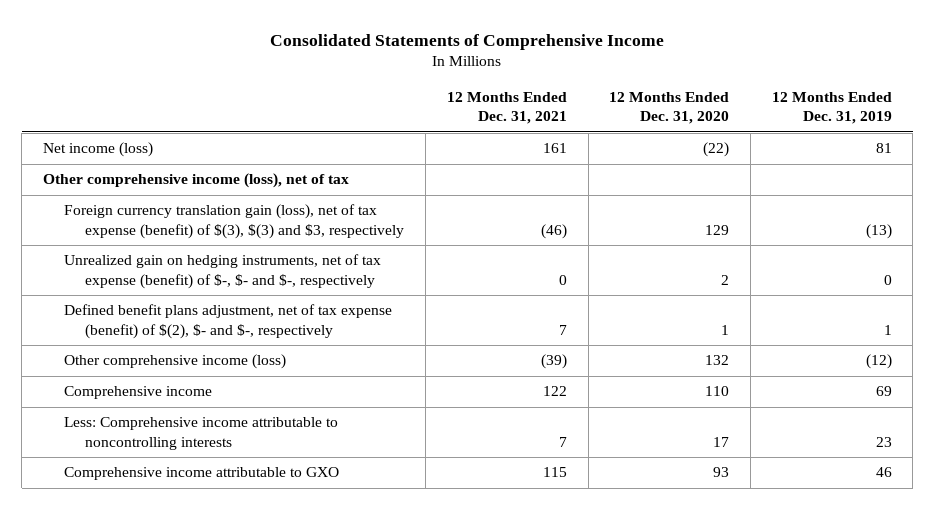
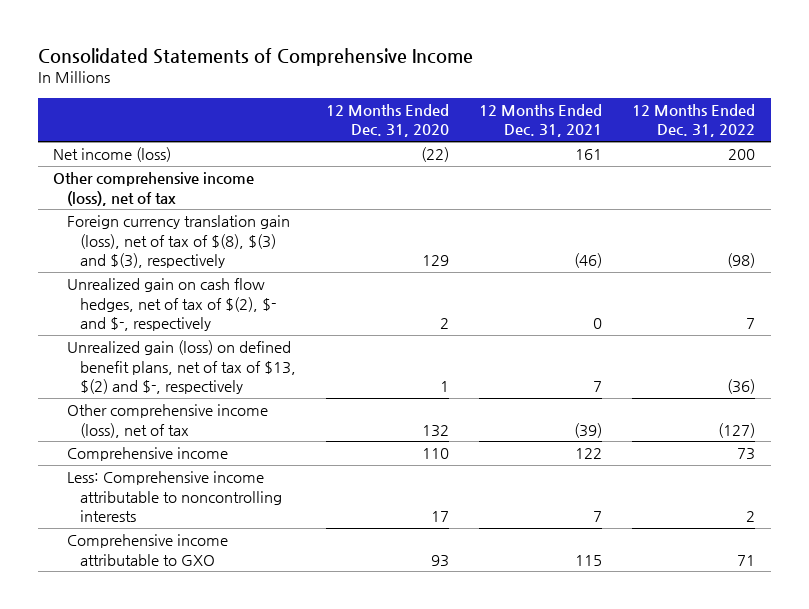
- | 12 Months Ended Dec. 31, 2021 | 12 Months Ended Dec. 31, 2020 | 12 Months Ended Dec. 31, 2019
+ | 12 Months Ended Dec. 31, 2020 | 12 Months Ended Dec. 31, 2021 | 12 Months Ended Dec. 31, 2022
- Foreign currency translation gain (loss), net of tax expense (benefit) of $(3), $(3) and $3, respectively | (46) | 129 | (13)
- Unrealized gain on hedging instruments, net of tax expense (benefit) of $-, $- and $-, respectively | 0 | 2 | 0
- Defined benefit plans adjustment, net of tax expense (benefit) of $(2), $- and $-, respectively | 7 | 1 | 1
- Other comprehensive income (loss) | (39) | 132 | (12)
+ Foreign currency translation gain (loss), net of tax of $(8), $(3) and $(3), respectively | 129 | (46) | (98)
+ Unrealized gain on cash flow hedges, net of tax of $(2), $- and $-, respectively | 2 | 0 | 7
+ Unrealized gain (loss) on defined benefit plans, net of tax of $13, $(2) and $-, respectively | 1 | 7 | (36)
+ Other comprehensive income (loss), net of tax | 132 | (39) | (127)

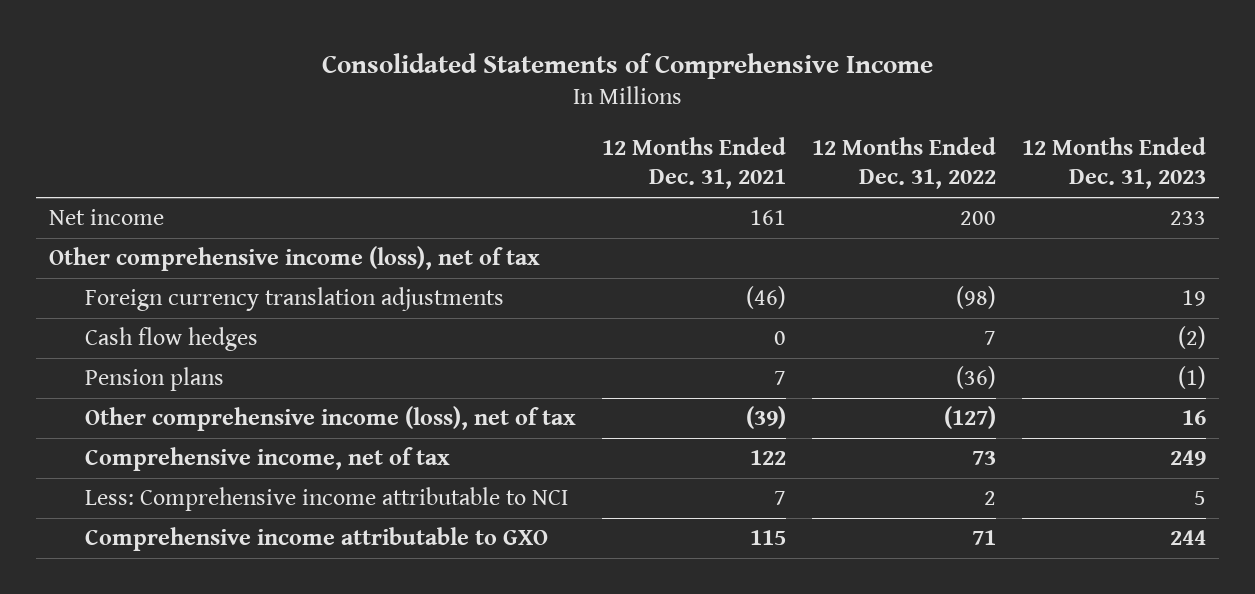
- | 12 Months Ended Dec. 31, 2020 | 12 Months Ended Dec. 31, 2021 | 12 Months Ended Dec. 31, 2022
+ | 12 Months Ended Dec. 31, 2021 | 12 Months Ended Dec. 31, 2022 | 12 Months Ended Dec. 31, 2023
- Net income (loss) | (22) | 161 | 200
+ Net income | 161 | 200 | 233
- Foreign currency translation gain (loss), net of tax of $(8), $(3) and $(3), respectively | 129 | (46) | (98)
- Unrealized gain on cash flow hedges, net of tax of $(2), $- and $-, respectively | 2 | 0 | 7
- Unrealized gain (loss) on defined benefit plans, net of tax of $13, $(2) and $-, respectively | 1 | 7 | (36)
+ Foreign currency translation adjustments | (46) | (98) | 19
+ Cash flow hedges | 0 | 7 | (2)
+ Pension plans | 7 | (36) | (1)
- Comprehensive income | 110 | 122 | 73
- Less: Comprehensive income attributable to noncontrolling interests | 17 | 7 | 2
+ Comprehensive income, net of tax | 122 | 73 | 249
+ Less: Comprehensive income attributable to NCI | 7 | 2 | 5

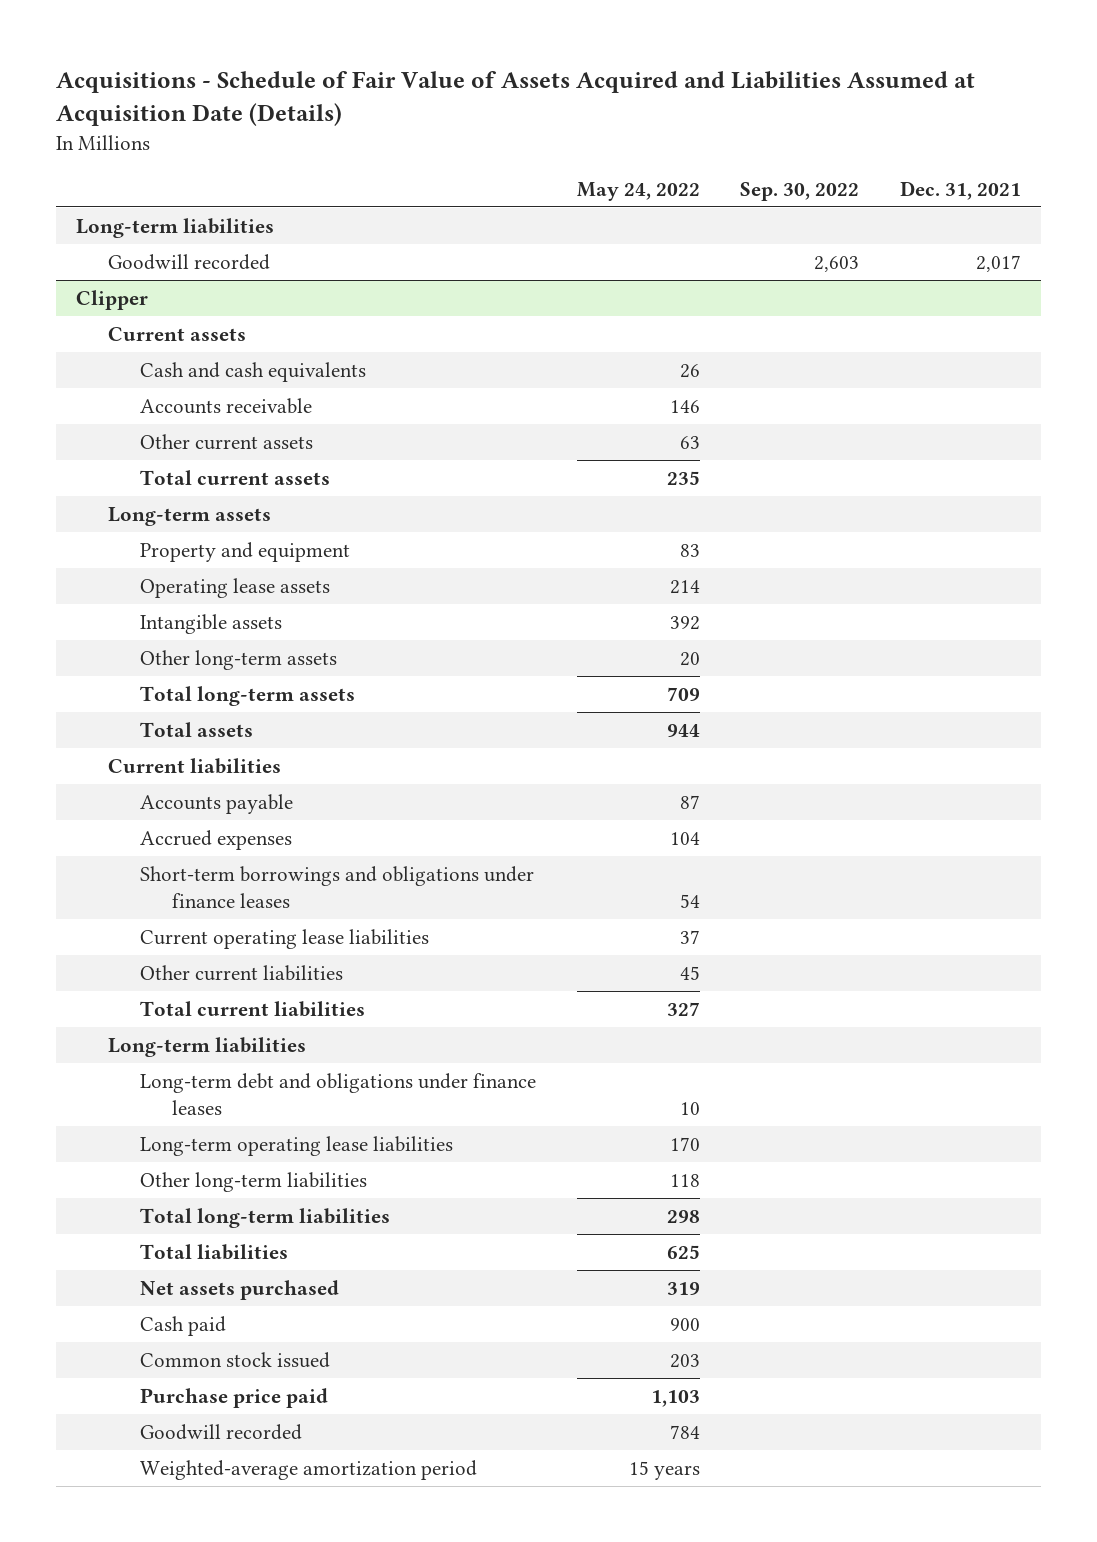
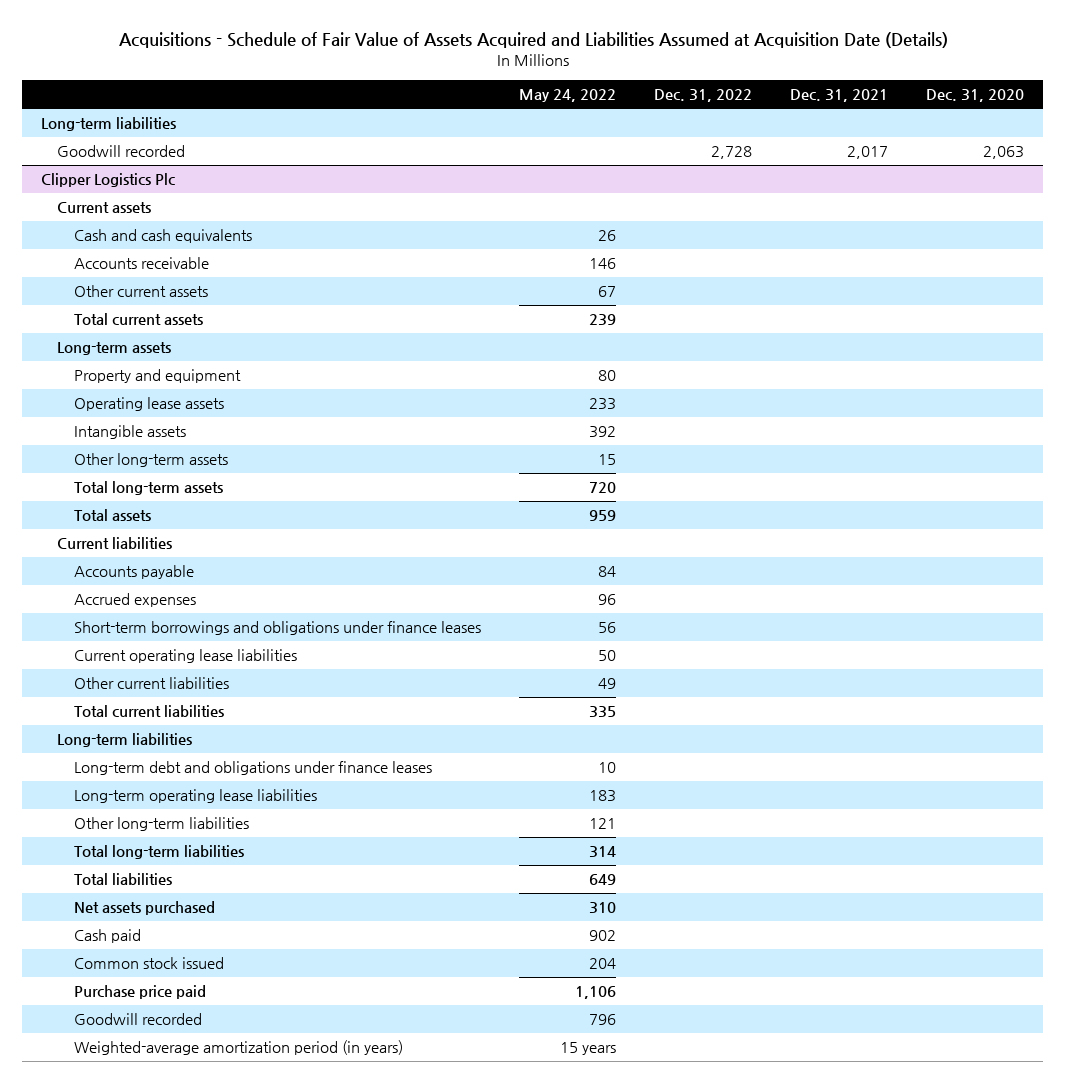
- | May 24, 2022 | Sep. 30, 2022 | Dec. 31, 2021
+ | May 24, 2022 | Dec. 31, 2022 | Dec. 31, 2021 | Dec. 31, 2020
- Clipper
+ Clipper Logistics Plc
- Other current assets | 63 | |
- Total current assets | 235 | |
+ Other current assets | 67 | | |
+ Total current assets | 239 | | |
- Property and equipment | 83 | |
- Operating lease assets | 214 | |
+ Property and equipment | 80 | | |
+ Operating lease assets | 233 | | |
- Other long-term assets | 20 | |
- Total long-term assets | 709 | |
- Total assets | 944 | |
+ Other long-term assets | 15 | | |
+ Total long-term assets | 720 | | |
+ Total assets | 959 | | |
- Accounts payable | 87 | |
- Accrued expenses | 104 | |
- Short-term borrowings and obligations under finance leases | 54 | |
- Current operating lease liabilities | 37 | |
- Other current liabilities | 45 | |
- Total current liabilities | 327 | |
+ Accounts payable | 84 | | |
+ Accrued expenses | 96 | | |
+ Short-term borrowings and obligations under finance leases | 56 | | |
+ Current operating lease liabilities | 50 | | |
+ Other current liabilities | 49 | | |
+ Total current liabilities | 335 | | |
- Long-term operating lease liabilities | 170 | |
- Other long-term liabilities | 118 | |
- Total long-term liabilities | 298 | |
- Total liabilities | 625 | |
- Net assets purchased | 319 | |
- Cash paid | 900 | |
- Common stock issued | 203 | |
- Purchase price paid | 1,103 | |
- Goodwill recorded | 784 | |
- Weighted-average amortization period | 15 years | |
+ Long-term operating lease liabilities | 183 | | |
+ Other long-term liabilities | 121 | | |
+ Total long-term liabilities | 314 | | |
+ Total liabilities | 649 | | |
+ Net assets purchased | 310 | | |
+ Cash paid | 902 | | |
+ Common stock issued | 204 | | |
+ Purchase price paid | 1,106 | | |
+ Goodwill recorded | 796 | | |
+ Weighted-average amortization period (in years) | 15 years | | |

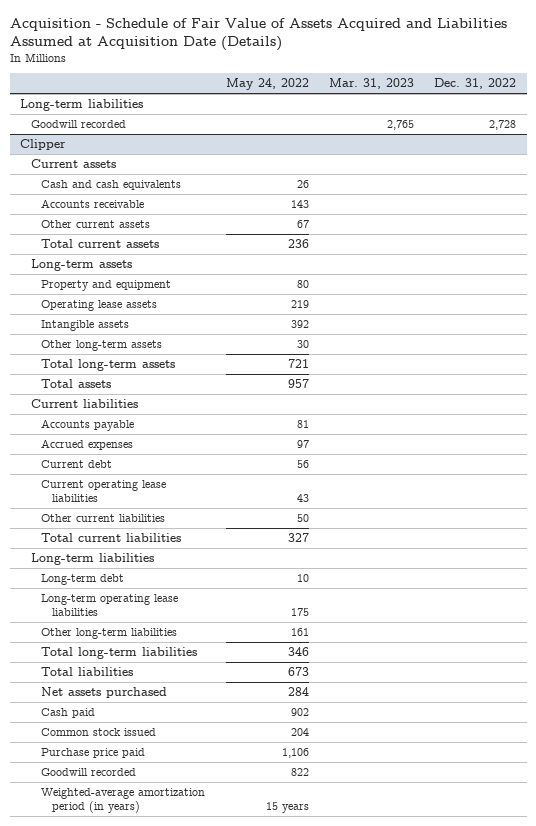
- Acquisitions - Schedule of Fair Value of Assets Acquired and Liabilities Assumed at Acquisition Date (Details)
+ Acquisition - Schedule of Fair Value of Assets Acquired and Liabilities Assumed at Acquisition Date (Details)
- | May 24, 2022 | Dec. 31, 2022 | Dec. 31, 2021 | Dec. 31, 2020
+ | May 24, 2022 | Mar. 31, 2023 | Dec. 31, 2022
- Clipper Logistics Plc
+ Clipper
- Accounts receivable | 146 | | |
+ Accounts receivable | 143 | |
- Total current assets | 239 | | |
+ Total current assets | 236 | |
- Operating lease assets | 233 | | |
+ Operating lease assets | 219 | |
- Other long-term assets | 15 | | |
- Total long-term assets | 720 | | |
- Total assets | 959 | | |
+ Other long-term assets | 30 | |
+ Total long-term assets | 721 | |
+ Total assets | 957 | |
- Accounts payable | 84 | | |
- Accrued expenses | 96 | | |
- Short-term borrowings and obligations under finance leases | 56 | | |
- Current operating lease liabilities | 50 | | |
- Other current liabilities | 49 | | |
- Total current liabilities | 335 | | |
+ Accounts payable | 81 | |
+ Accrued expenses | 97 | |
+ Current debt | 56 | |
+ Current operating lease liabilities | 43 | |
+ Other current liabilities | 50 | |
+ Total current liabilities | 327 | |
- Long-term debt and obligations under finance leases | 10 | | |
- Long-term operating lease liabilities | 183 | | |
- Other long-term liabilities | 121 | | |
- Total long-term liabilities | 314 | | |
- Total liabilities | 649 | | |
- Net assets purchased | 310 | | |
+ Long-term debt | 10 | |
+ Long-term operating lease liabilities | 175 | |
+ Other long-term liabilities | 161 | |
+ Total long-term liabilities | 346 | |
+ Total liabilities | 673 | |
+ Net assets purchased | 284 | |
- Goodwill recorded | 796 | | |
+ Goodwill recorded | 822 | |

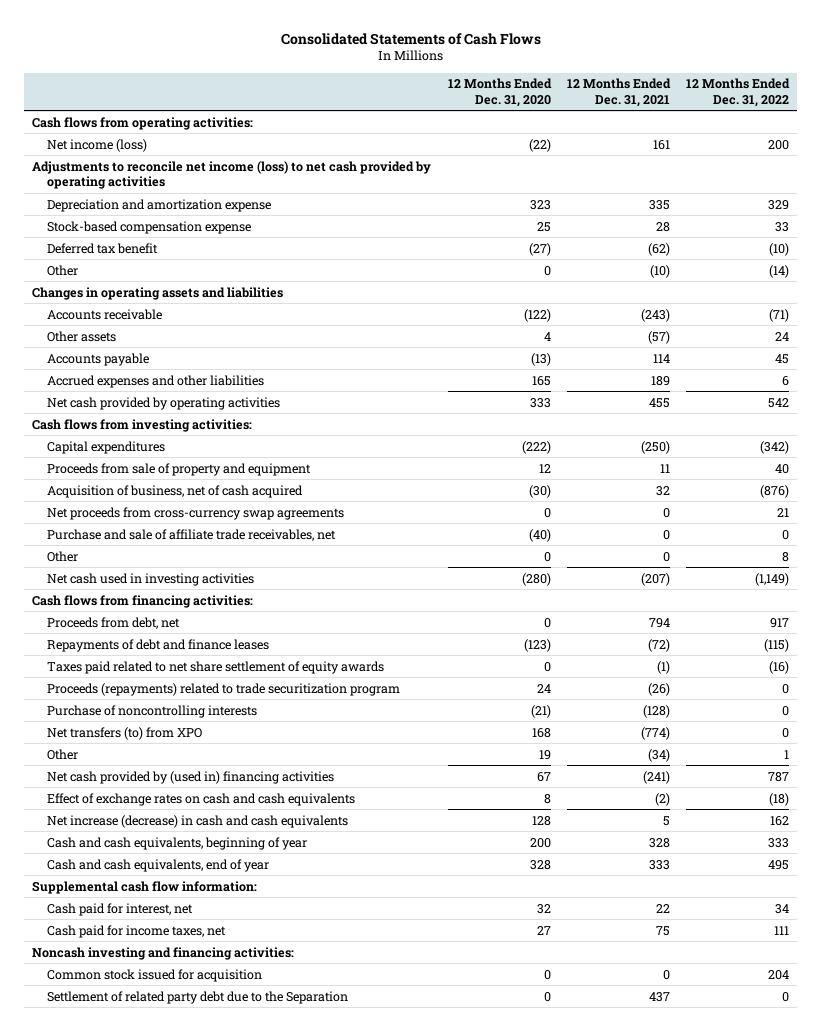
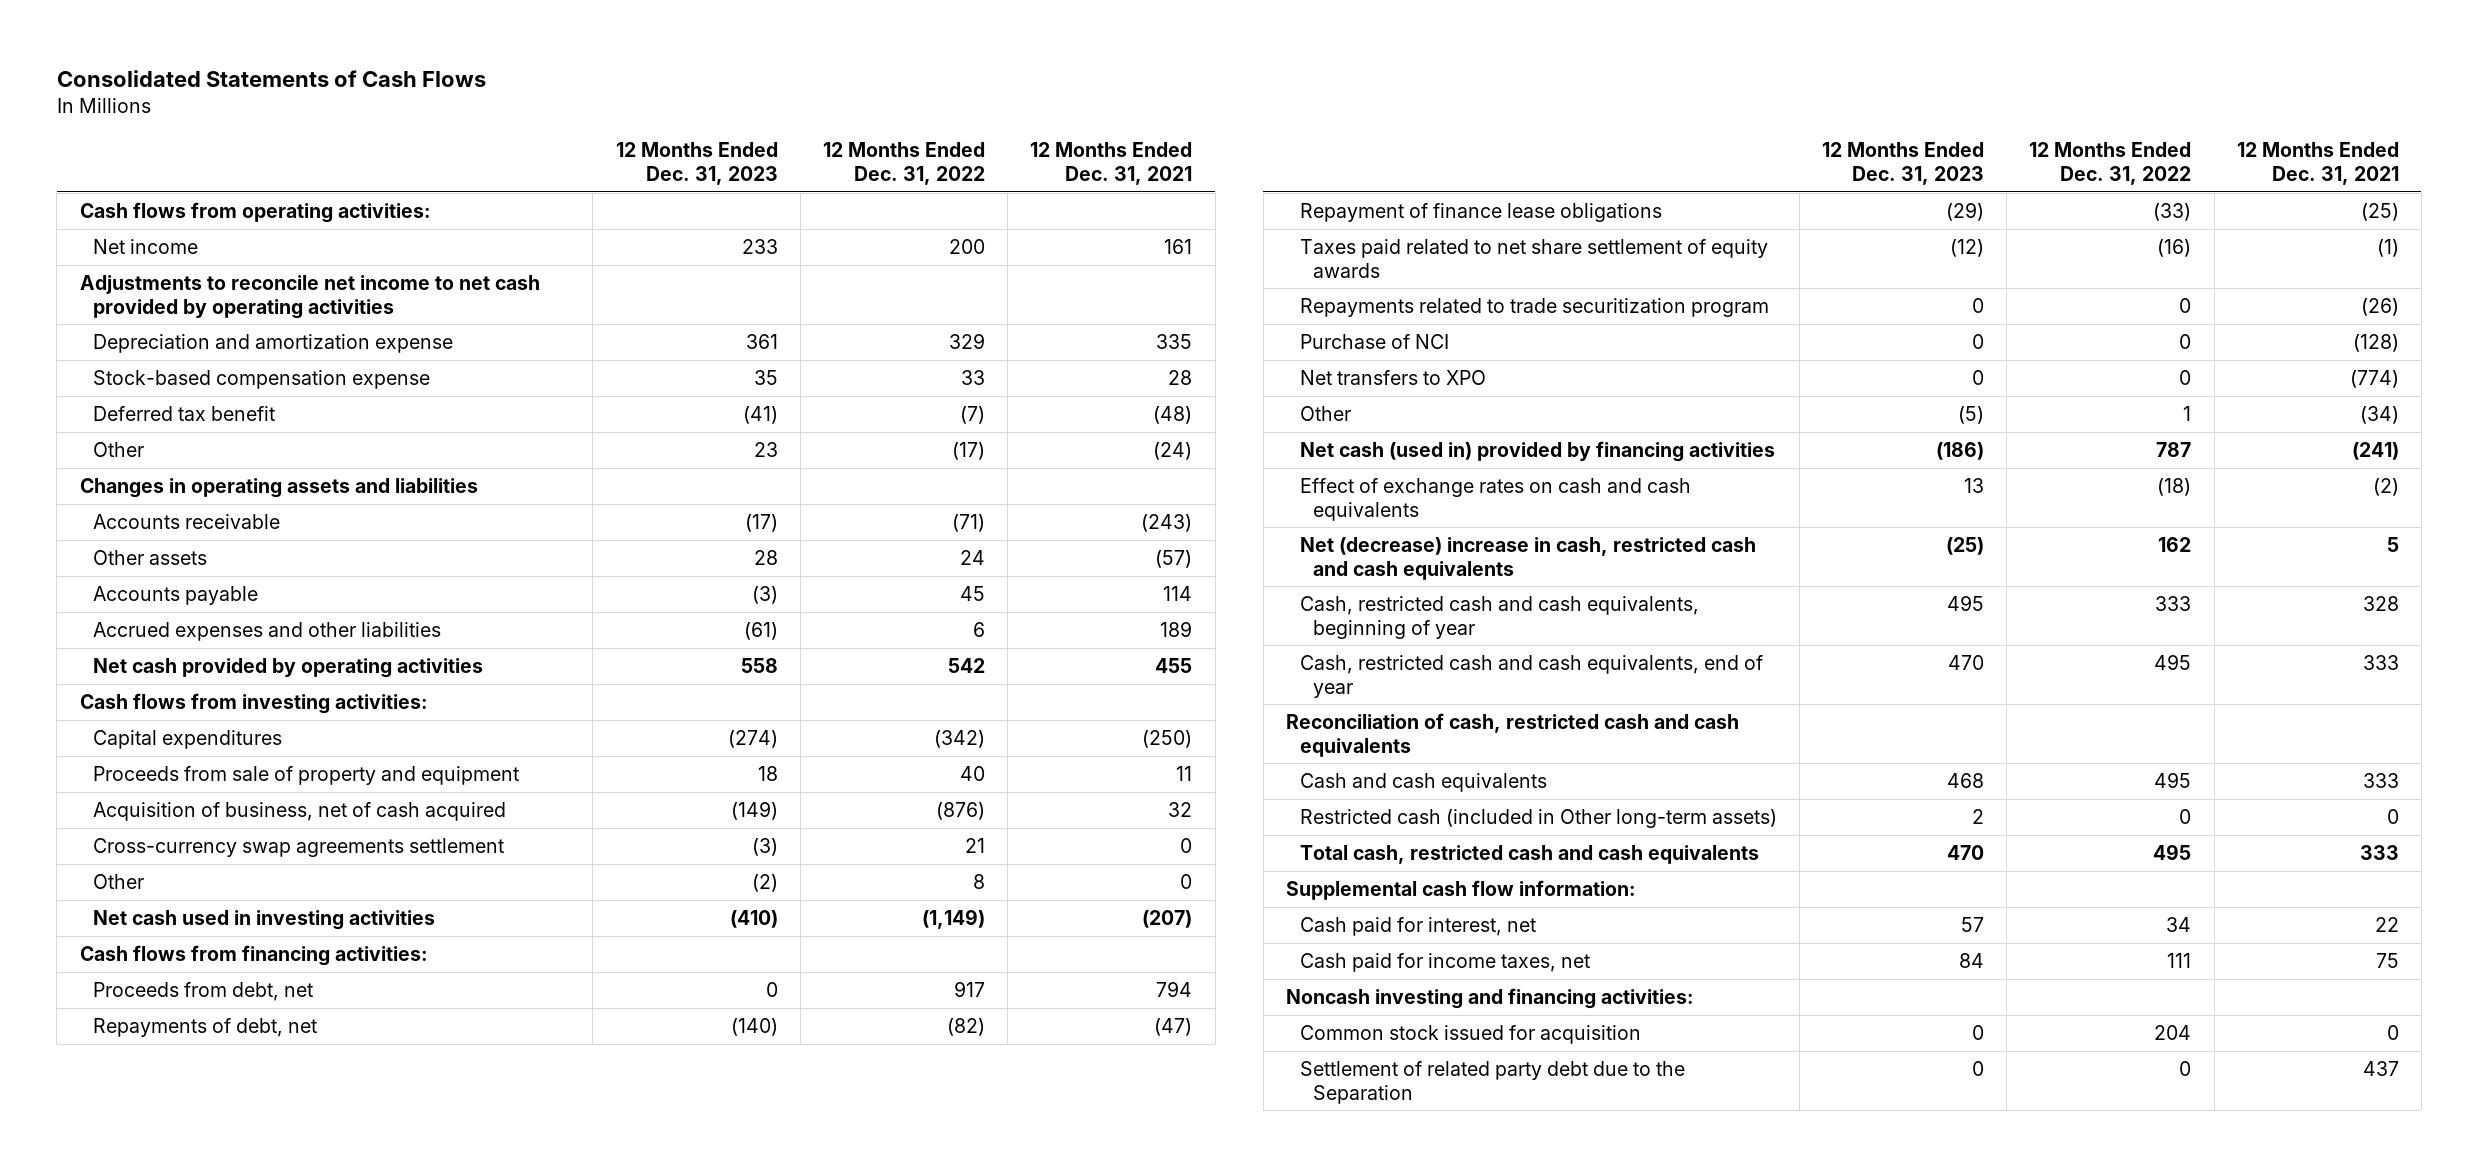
- | 12 Months Ended Dec. 31, 2020 | 12 Months Ended Dec. 31, 2021 | 12 Months Ended Dec. 31, 2022
+ | 12 Months Ended Dec. 31, 2023 | 12 Months Ended Dec. 31, 2022 | 12 Months Ended Dec. 31, 2021
- Net income (loss) | (22) | 161 | 200
- Adjustments to reconcile net income (loss) to net cash provided by operating activities
+ Net income | 233 | 200 | 161
+ Adjustments to reconcile net income to net cash provided by operating activities
- Deferred tax benefit | (27) | (62) | (10)
- Other | 0 | (10) | (14)
+ Deferred tax benefit | (41) | (7) | (48)
+ Other | 23 | (17) | (24)
- Net proceeds from cross-currency swap agreements | 0 | 0 | 21
- Purchase and sale of affiliate trade receivables, net | (40) | 0 | 0
+ Cross-currency swap agreements settlement | (3) | 21 | 0
- Repayments of debt and finance leases | (123) | (72) | (115)
+ Repayments of debt, net | (140) | (82) | (47)
+ Repayment of finance lease obligations | (29) | (33) | (25)
- Proceeds (repayments) related to trade securitization program | 24 | (26) | 0
- Purchase of noncontrolling interests | (21) | (128) | 0
- Net transfers (to) from XPO | 168 | (774) | 0
+ Repayments related to trade securitization program | 0 | 0 | (26)
+ Purchase of NCI | 0 | 0 | (128)
+ Net transfers to XPO | 0 | 0 | (774)
- Net cash provided by (used in) financing activities | 67 | (241) | 787
+ Net cash (used in) provided by financing activities | (186) | 787 | (241)
- Net increase (decrease) in cash and cash equivalents | 128 | 5 | 162
- Cash and cash equivalents, beginning of year | 200 | 328 | 333
- Cash and cash equivalents, end of year | 328 | 333 | 495
+ Net (decrease) increase in cash, restricted cash and cash equivalents | (25) | 162 | 5
+ Cash, restricted cash and cash equivalents, beginning of year | 495 | 333 | 328
+ Cash, restricted cash and cash equivalents, end of year | 470 | 495 | 333
+ Reconciliation of cash, restricted cash and cash equivalents
+ Cash and cash equivalents | 468 | 495 | 333
+ Restricted cash (included in Other long-term assets) | 2 | 0 | 0
+ Total cash, restricted cash and cash equivalents | 470 | 495 | 333

